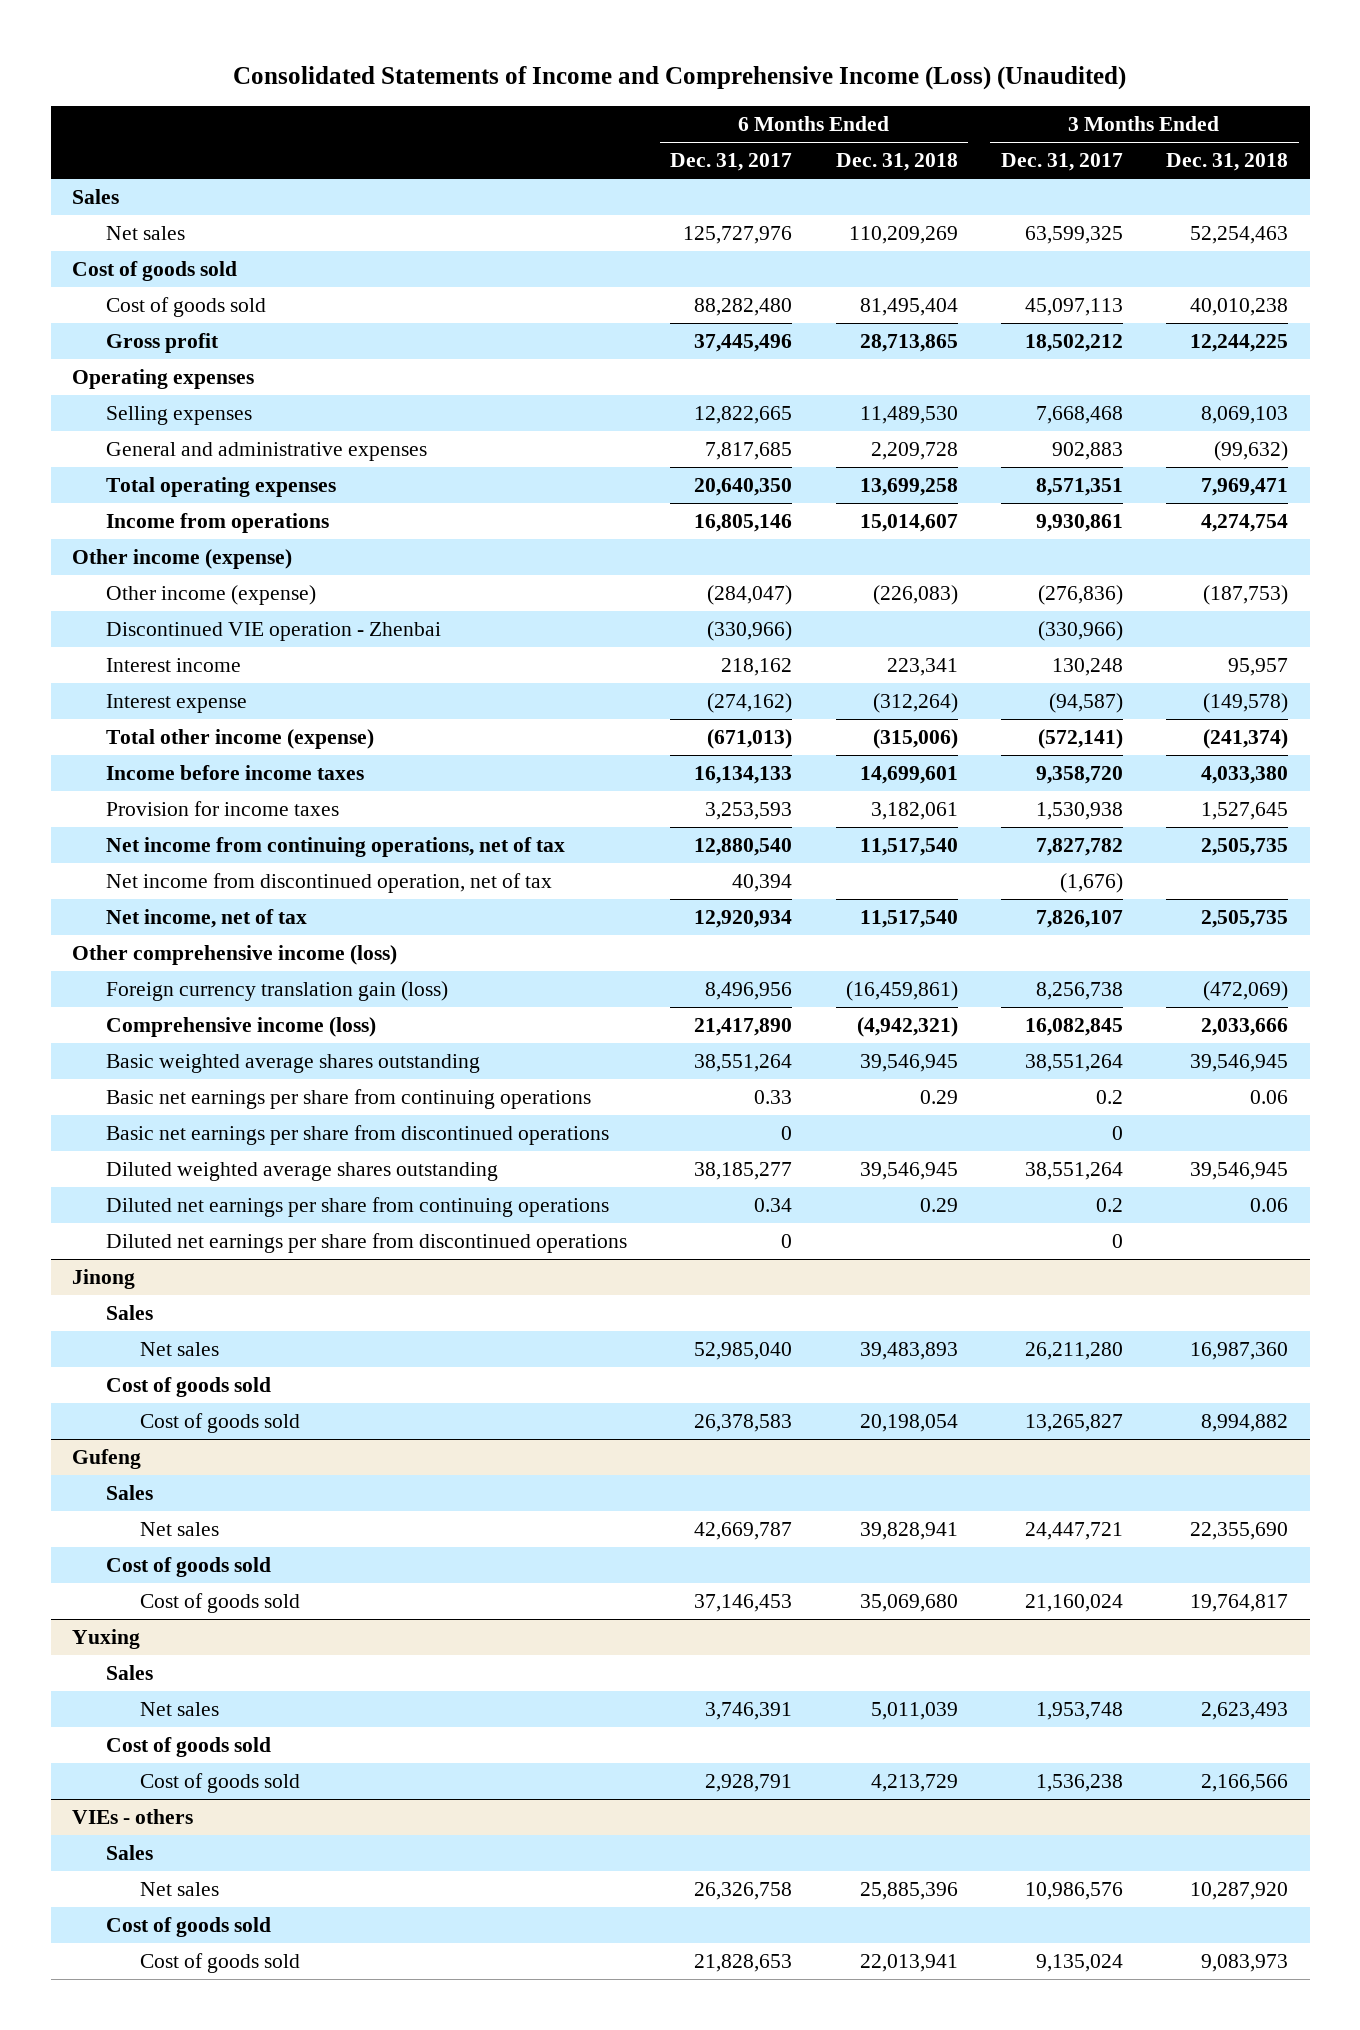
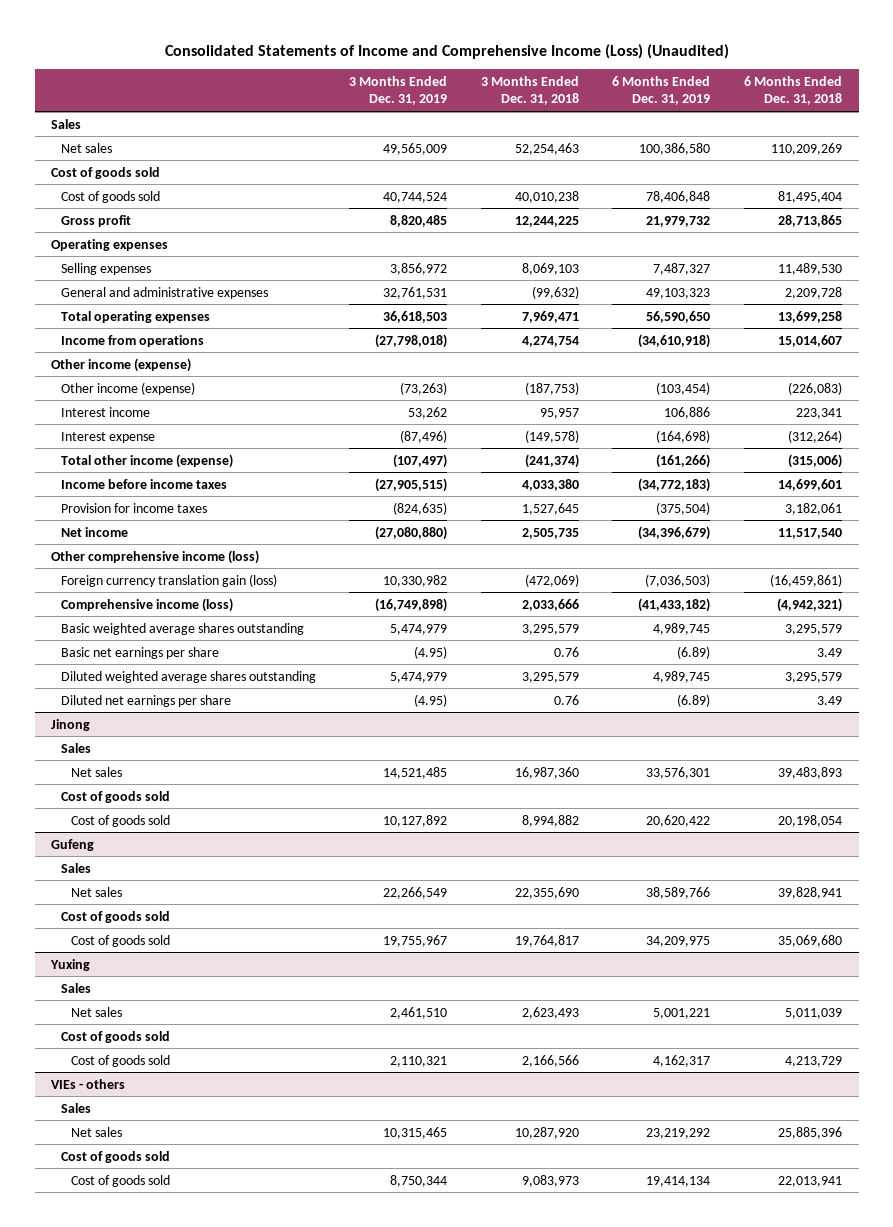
- | 6 Months Ended Dec. 31, 2017 | 6 Months Ended Dec. 31, 2018 | 3 Months Ended Dec. 31, 2017 | 3 Months Ended Dec. 31, 2018
+ | 3 Months Ended Dec. 31, 2019 | 3 Months Ended Dec. 31, 2018 | 6 Months Ended Dec. 31, 2019 | 6 Months Ended Dec. 31, 2018
- Discontinued VIE operation - Zhenbai | (330,966) | | (330,966) |
- Net income from continuing operations, net of tax | 12,880,540 | 11,517,540 | 7,827,782 | 2,505,735
- Net income from discontinued operation, net of tax | 40,394 | | (1,676) |
- Net income, net of tax | 12,920,934 | 11,517,540 | 7,826,107 | 2,505,735
+ Net income | (27,080,880) | 2,505,735 | (34,396,679) | 11,517,540
- Basic weighted average shares outstanding | 38,551,264 | 39,546,945 | 38,551,264 | 39,546,945
- Basic net earnings per share from continuing operations | 0.33 | 0.29 | 0.2 | 0.06
- Basic net earnings per share from discontinued operations | 0 | | 0 |
- Diluted weighted average shares outstanding | 38,185,277 | 39,546,945 | 38,551,264 | 39,546,945
- Diluted net earnings per share from continuing operations | 0.34 | 0.29 | 0.2 | 0.06
- Diluted net earnings per share from discontinued operations | 0 | | 0 |
+ Basic weighted average shares outstanding | 5,474,979 | 3,295,579 | 4,989,745 | 3,295,579
+ Basic net earnings per share | (4.95) | 0.76 | (6.89) | 3.49
+ Diluted weighted average shares outstanding | 5,474,979 | 3,295,579 | 4,989,745 | 3,295,579
+ Diluted net earnings per share | (4.95) | 0.76 | (6.89) | 3.49

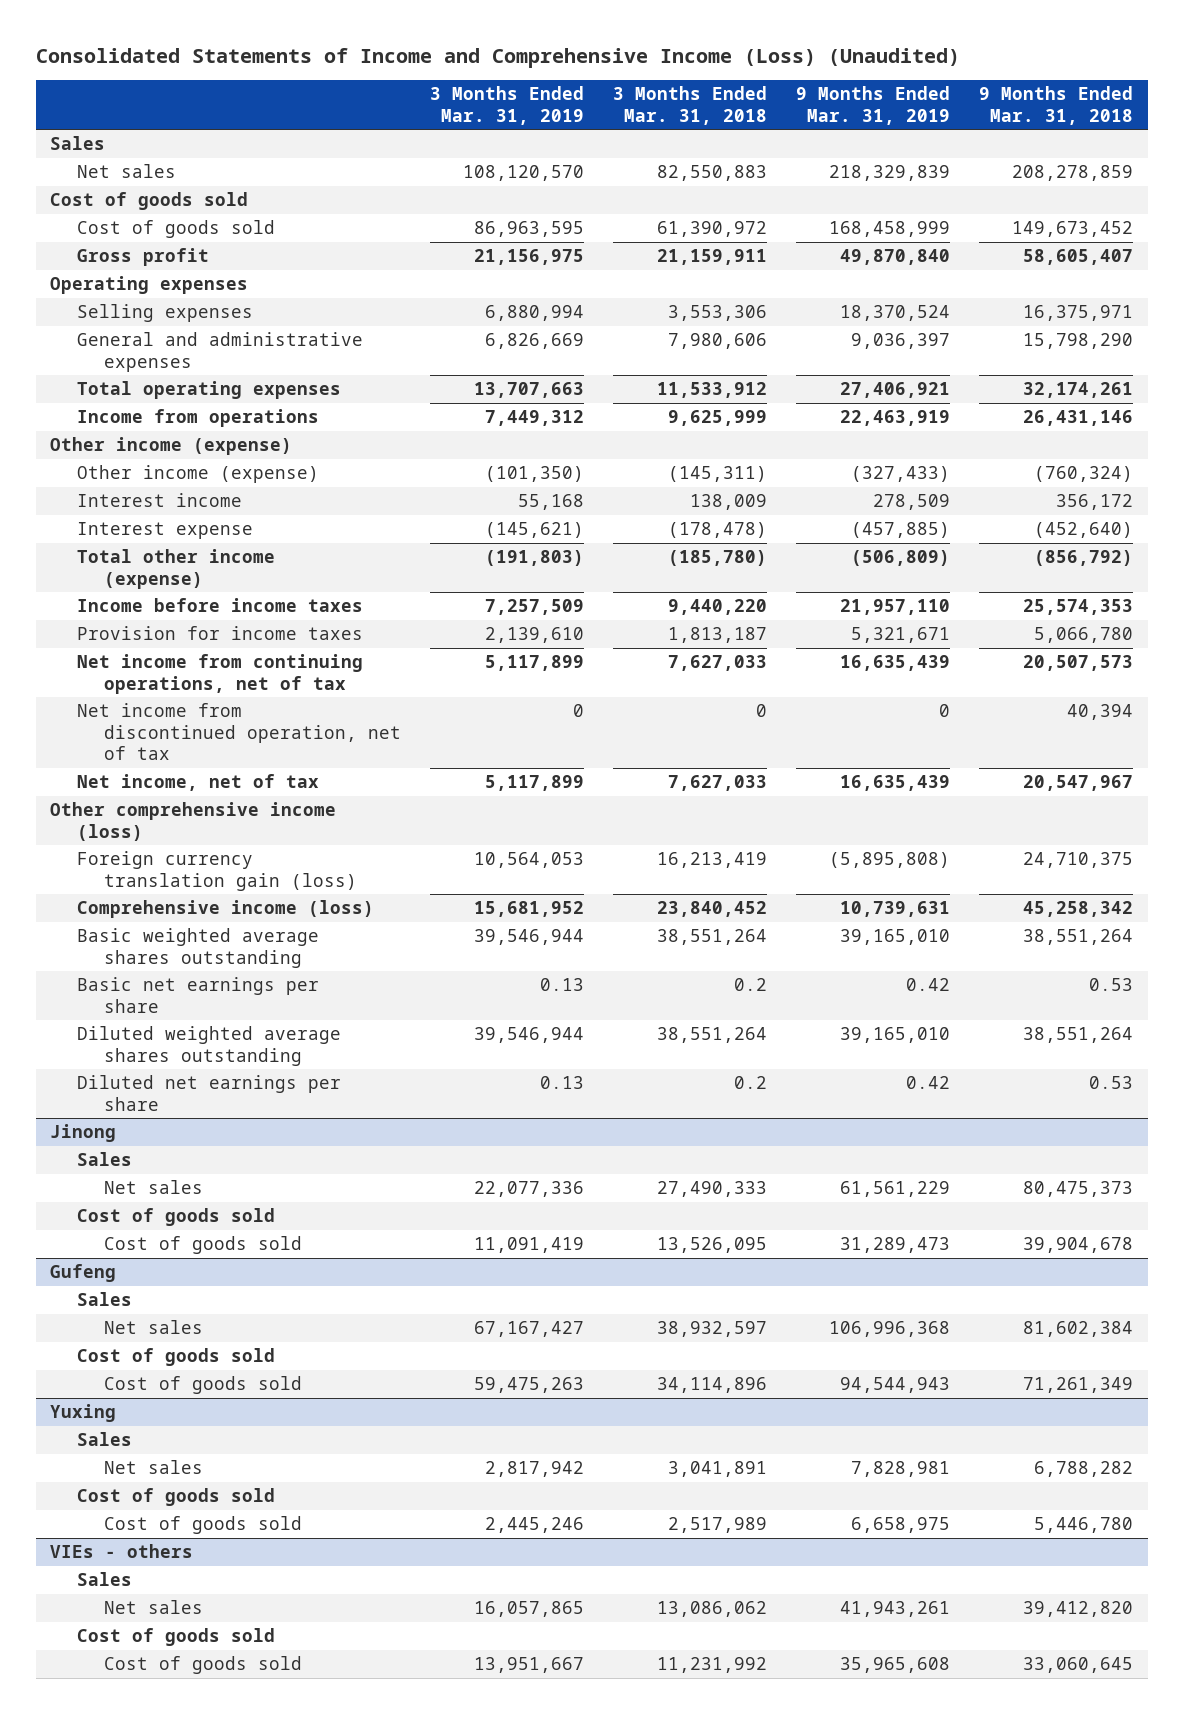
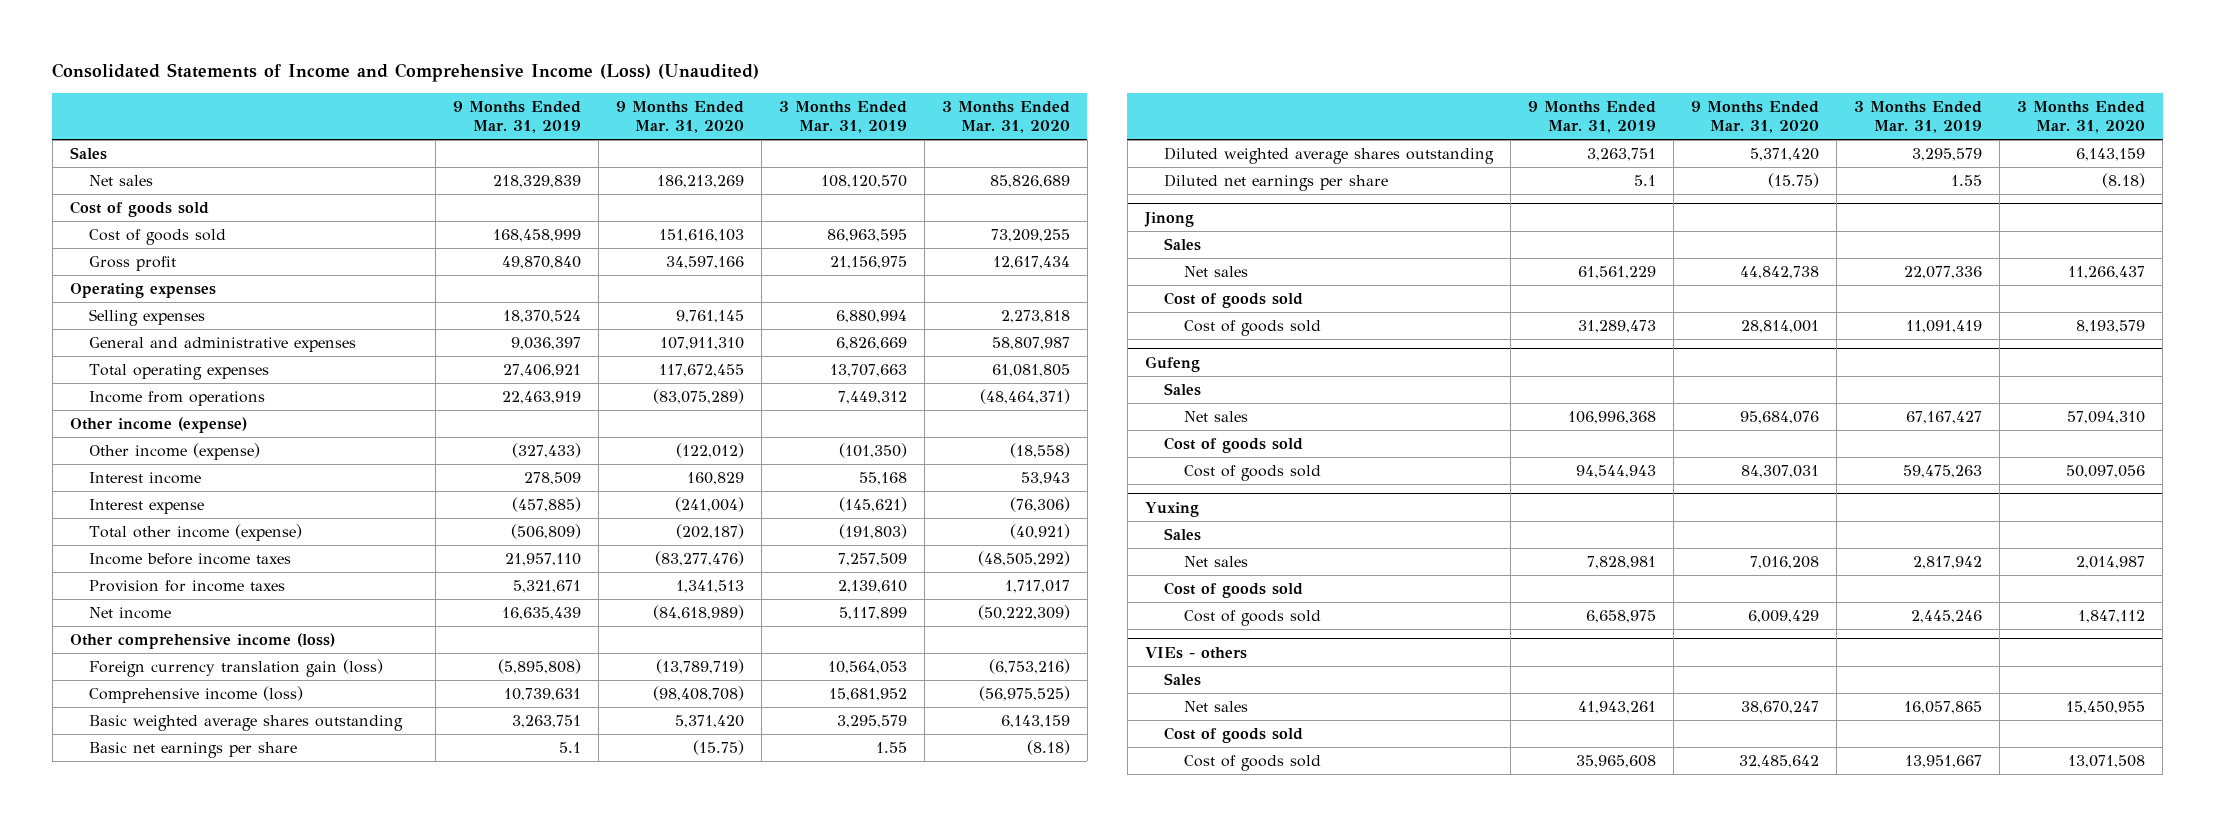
- | 3 Months Ended Mar. 31, 2019 | 3 Months Ended Mar. 31, 2018 | 9 Months Ended Mar. 31, 2019 | 9 Months Ended Mar. 31, 2018
+ | 9 Months Ended Mar. 31, 2019 | 9 Months Ended Mar. 31, 2020 | 3 Months Ended Mar. 31, 2019 | 3 Months Ended Mar. 31, 2020
- Net income from continuing operations, net of tax | 5,117,899 | 7,627,033 | 16,635,439 | 20,507,573
- Net income from discontinued operation, net of tax | 0 | 0 | 0 | 40,394
- Net income, net of tax | 5,117,899 | 7,627,033 | 16,635,439 | 20,547,967
+ Net income | 16,635,439 | (84,618,989) | 5,117,899 | (50,222,309)
- Basic weighted average shares outstanding | 39,546,944 | 38,551,264 | 39,165,010 | 38,551,264
- Basic net earnings per share | 0.13 | 0.2 | 0.42 | 0.53
- Diluted weighted average shares outstanding | 39,546,944 | 38,551,264 | 39,165,010 | 38,551,264
- Diluted net earnings per share | 0.13 | 0.2 | 0.42 | 0.53
+ Basic weighted average shares outstanding | 3,263,751 | 5,371,420 | 3,295,579 | 6,143,159
+ Basic net earnings per share | 5.1 | (15.75) | 1.55 | (8.18)
+ Diluted weighted average shares outstanding | 3,263,751 | 5,371,420 | 3,295,579 | 6,143,159
+ Diluted net earnings per share | 5.1 | (15.75) | 1.55 | (8.18)

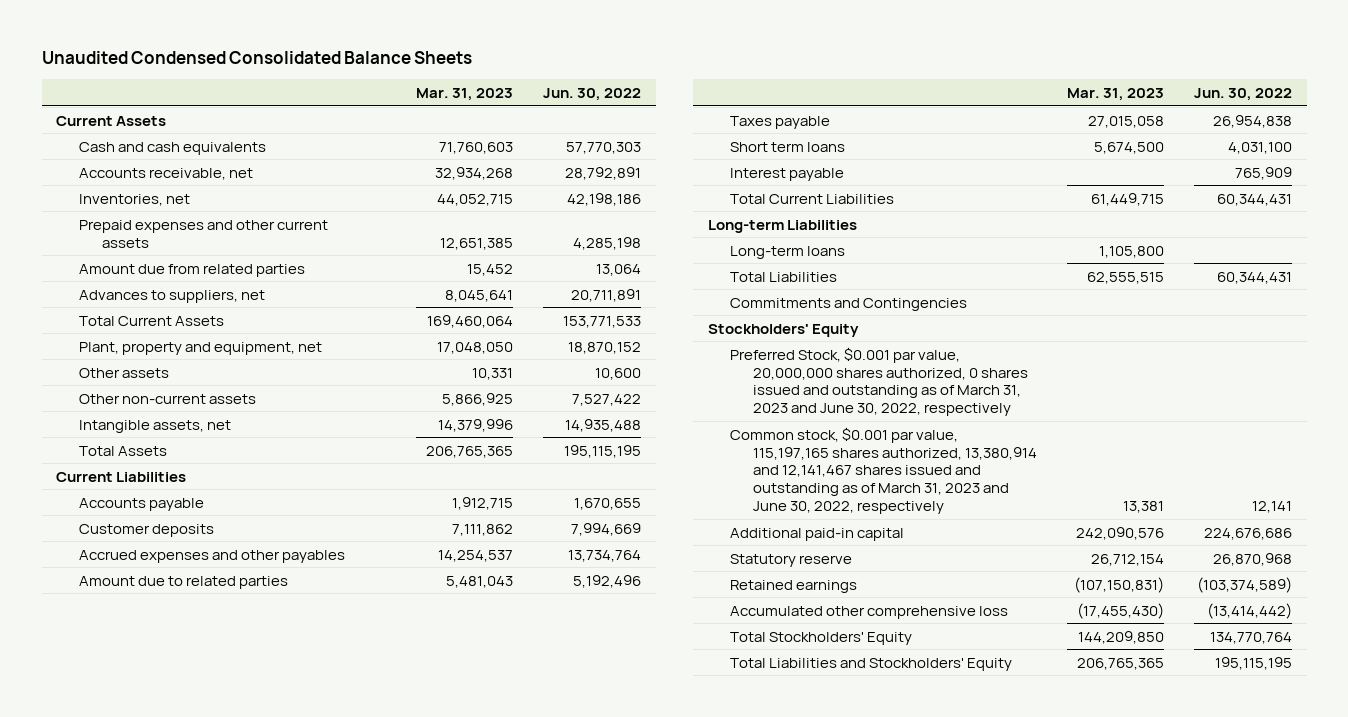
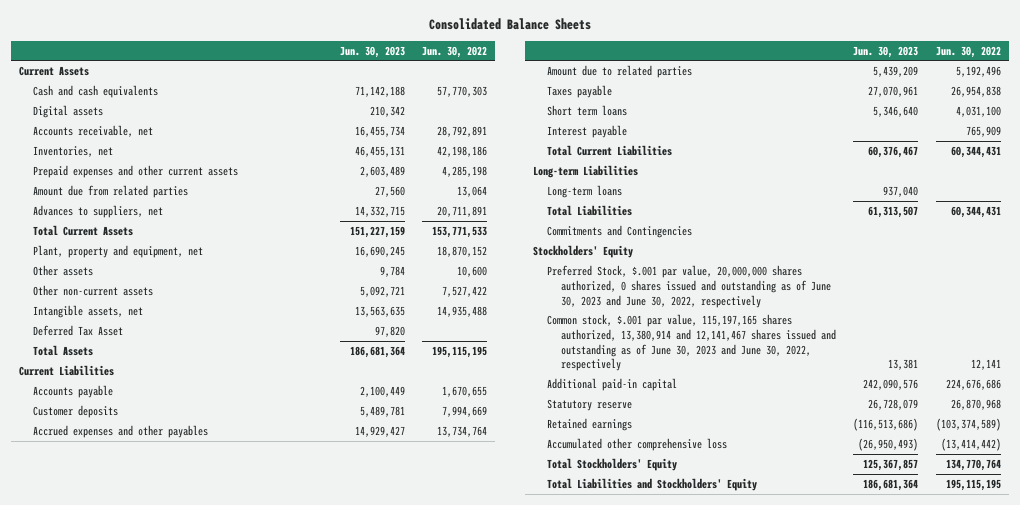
- Unaudited Condensed Consolidated Balance Sheets
+ Consolidated Balance Sheets
- | Mar. 31, 2023 | Jun. 30, 2022
+ | Jun. 30, 2023 | Jun. 30, 2022
+ Digital assets | 210,342 |
+ Deferred Tax Asset | 97,820 |
- Preferred Stock, $0.001 par value, 20,000,000 shares authorized, 0 shares issued and outstanding as of March 31, 2023 and June 30, 2022, respectively
- Common stock, $0.001 par value, 115,197,165 shares authorized, 13,380,914 and 12,141,467 shares issued and outstanding as of March 31, 2023 and June 30, 2022, respectively | 13,381 | 12,141
+ Preferred Stock, $.001 par value, 20,000,000 shares authorized, 0 shares issued and outstanding as of June 30, 2023 and June 30, 2022, respectively
+ Common stock, $.001 par value, 115,197,165 shares authorized, 13,380,914 and 12,141,467 shares issued and outstanding as of June 30, 2023 and June 30, 2022, respectively | 13,381 | 12,141

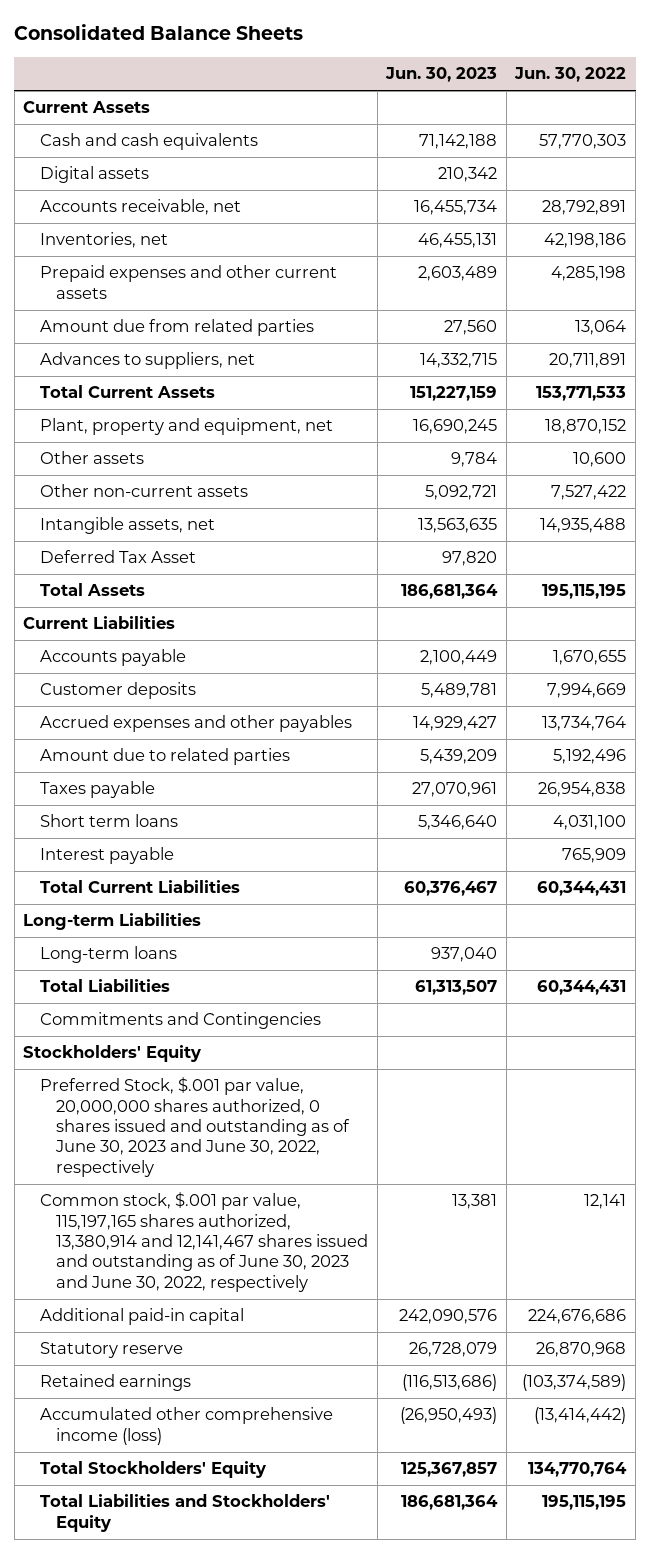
- Accumulated other comprehensive loss | (26,950,493) | (13,414,442)
+ Accumulated other comprehensive income (loss) | (26,950,493) | (13,414,442)

